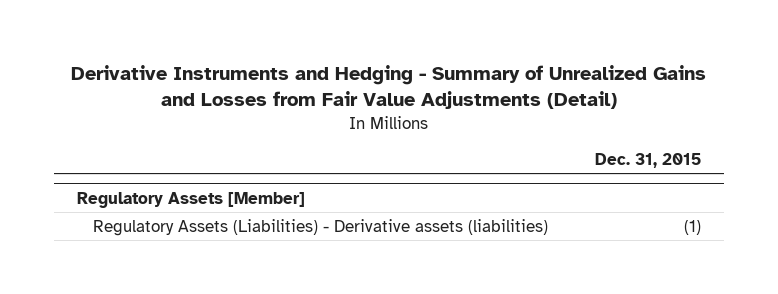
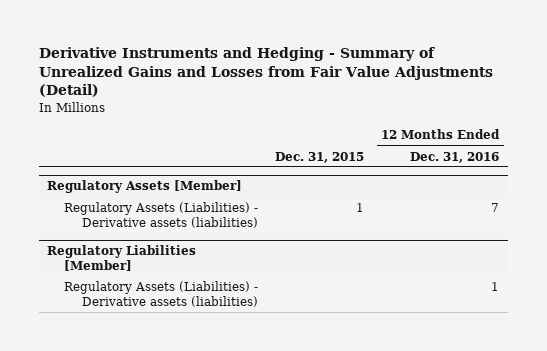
- | Dec. 31, 2015
+ | Dec. 31, 2015 | 12 Months Ended Dec. 31, 2016
@ Regulatory Assets [Member]
- Regulatory Assets (Liabilities) - Derivative assets (liabilities) | (1)
+ Regulatory Assets (Liabilities) - Derivative assets (liabilities) | 1 | 7
+ Regulatory Liabilities [Member]
+ Regulatory Assets (Liabilities) - Derivative assets (liabilities) | | 1

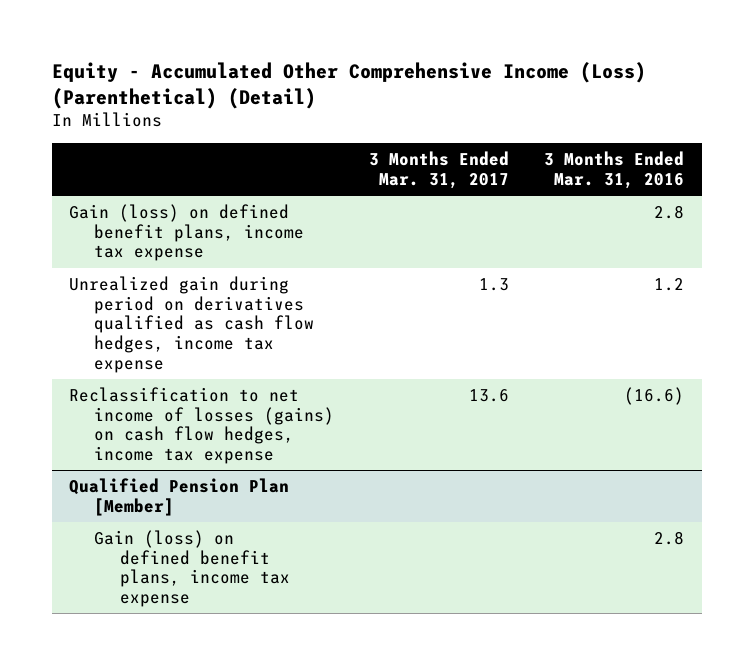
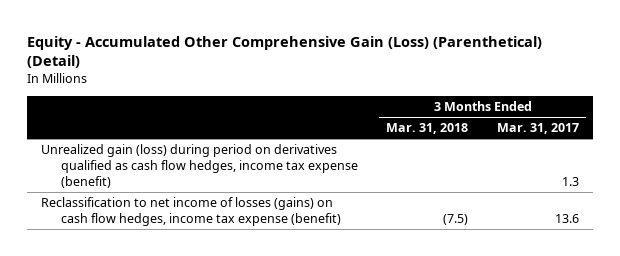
- Equity - Accumulated Other Comprehensive Income (Loss) (Parenthetical) (Detail)
+ Equity - Accumulated Other Comprehensive Gain (Loss) (Parenthetical) (Detail)
- | 3 Months Ended Mar. 31, 2017 | 3 Months Ended Mar. 31, 2016
+ | 3 Months Ended Mar. 31, 2018 | 3 Months Ended Mar. 31, 2017
- Gain (loss) on defined benefit plans, income tax expense | | 2.8
- Unrealized gain during period on derivatives qualified as cash flow hedges, income tax expense | 1.3 | 1.2
- Reclassification to net income of losses (gains) on cash flow hedges, income tax expense | 13.6 | (16.6)
- Qualified Pension Plan [Member]
- Gain (loss) on defined benefit plans, income tax expense | | 2.8
+ Unrealized gain (loss) during period on derivatives qualified as cash flow hedges, income tax expense (benefit) | | 1.3
+ Reclassification to net income of losses (gains) on cash flow hedges, income tax expense (benefit) | (7.5) | 13.6

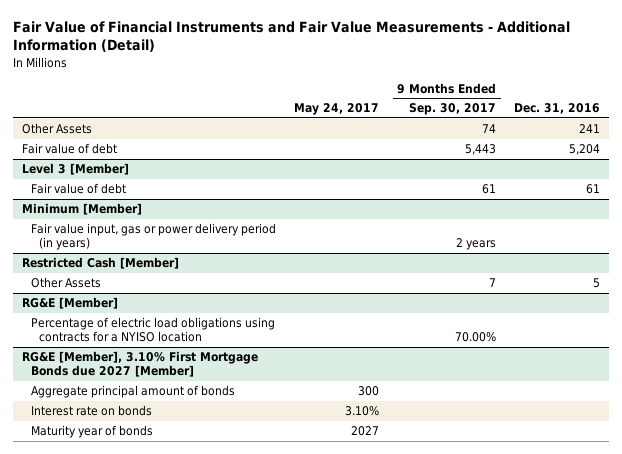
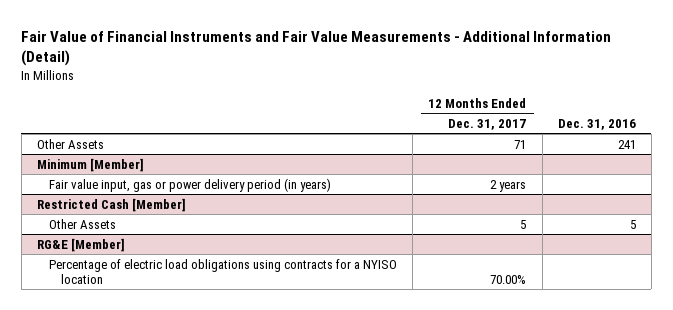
- | May 24, 2017 | 9 Months Ended Sep. 30, 2017 | Dec. 31, 2016
+ | 12 Months Ended Dec. 31, 2017 | Dec. 31, 2016
- Fair value of debt | | 5,443 | 5,204
- Level 3 [Member]
- Fair value of debt | | 61 | 61
- RG&E [Member], 3.10% First Mortgage Bonds due 2027 [Member]
- Aggregate principal amount of bonds | 300 | |
- Interest rate on bonds | 3.10% | |
- Maturity year of bonds | 2027 | |

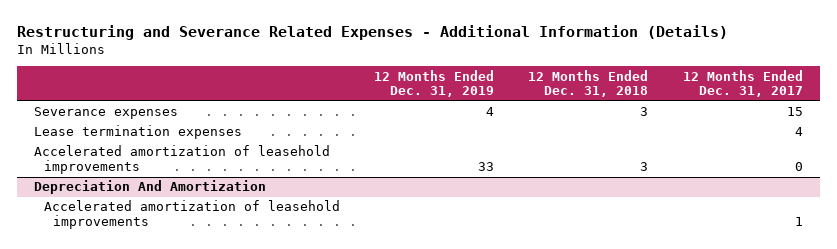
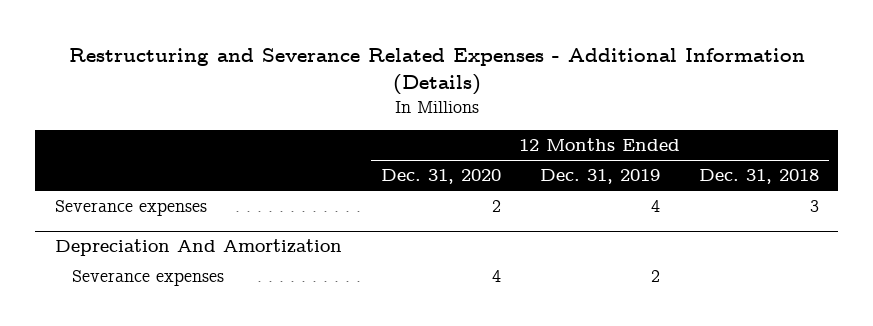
- | 12 Months Ended Dec. 31, 2019 | 12 Months Ended Dec. 31, 2018 | 12 Months Ended Dec. 31, 2017
+ | 12 Months Ended Dec. 31, 2020 | 12 Months Ended Dec. 31, 2019 | 12 Months Ended Dec. 31, 2018
- Lease termination expenses | | | 4
- Accelerated amortization of leasehold improvements | 33 | 3 | 0
@ Depreciation And Amortization
- Accelerated amortization of leasehold improvements | | | 1
+ Severance expenses | 4 | 2 |

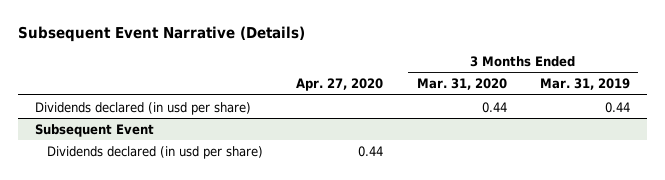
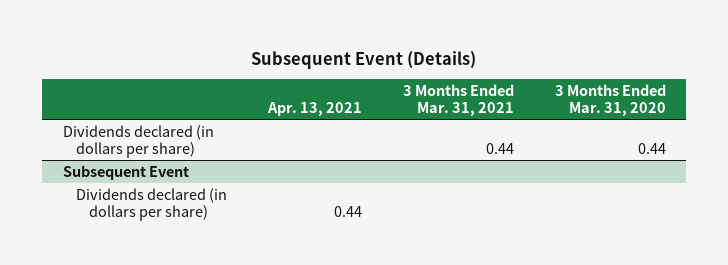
- Subsequent Event Narrative (Details)
+ Subsequent Event (Details)
- | Apr. 27, 2020 | 3 Months Ended Mar. 31, 2020 | 3 Months Ended Mar. 31, 2019
+ | Apr. 13, 2021 | 3 Months Ended Mar. 31, 2021 | 3 Months Ended Mar. 31, 2020
- Dividends declared (in usd per share) | | 0.44 | 0.44
+ Dividends declared (in dollars per share) | | 0.44 | 0.44
@ Subsequent Event
- Dividends declared (in usd per share) | 0.44 | |
+ Dividends declared (in dollars per share) | 0.44 | |

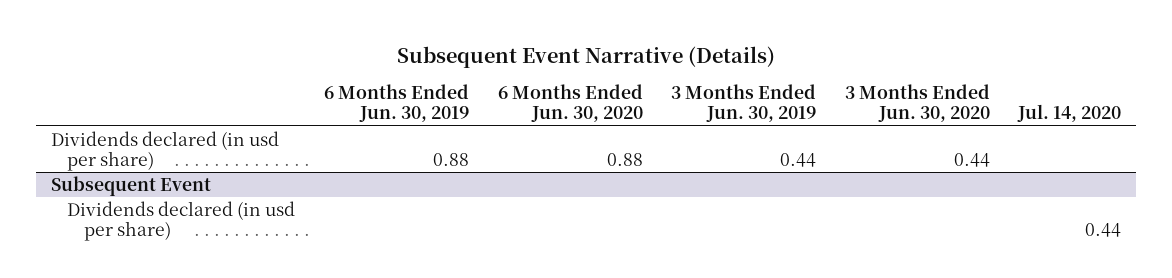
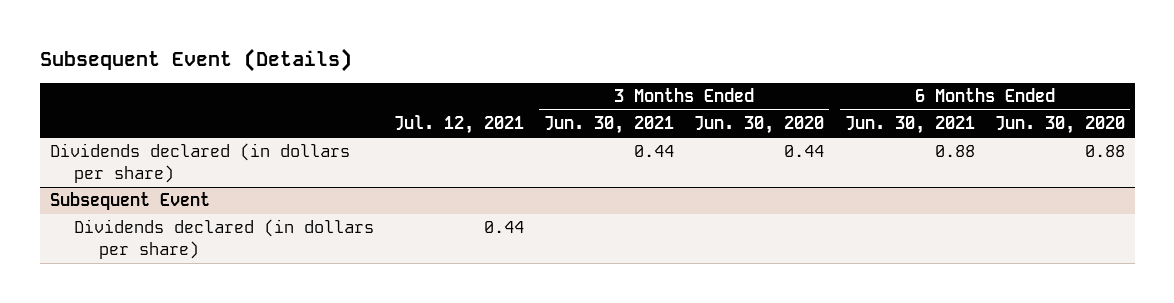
- Subsequent Event Narrative (Details)
+ Subsequent Event (Details)
- | 6 Months Ended Jun. 30, 2019 | 6 Months Ended Jun. 30, 2020 | 3 Months Ended Jun. 30, 2019 | 3 Months Ended Jun. 30, 2020 | Jul. 14, 2020
+ | Jul. 12, 2021 | 3 Months Ended Jun. 30, 2021 | 3 Months Ended Jun. 30, 2020 | 6 Months Ended Jun. 30, 2021 | 6 Months Ended Jun. 30, 2020
- Dividends declared (in usd per share) | 0.88 | 0.88 | 0.44 | 0.44 |
+ Dividends declared (in dollars per share) | | 0.44 | 0.44 | 0.88 | 0.88
@ Subsequent Event
- Dividends declared (in usd per share) | | | | | 0.44
+ Dividends declared (in dollars per share) | 0.44 | | | |

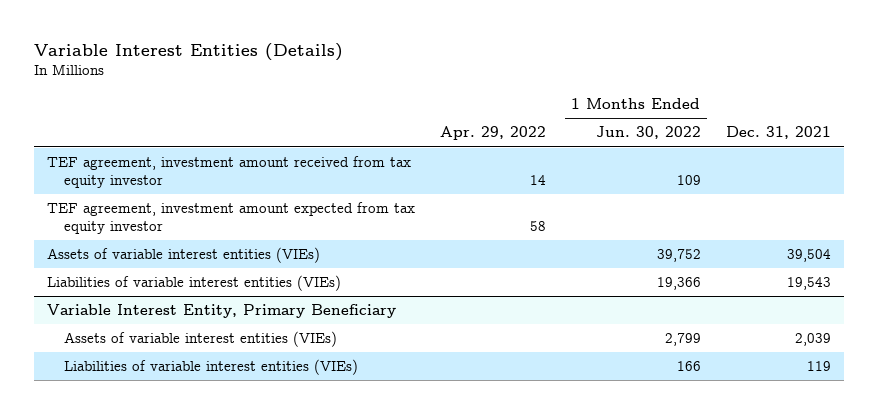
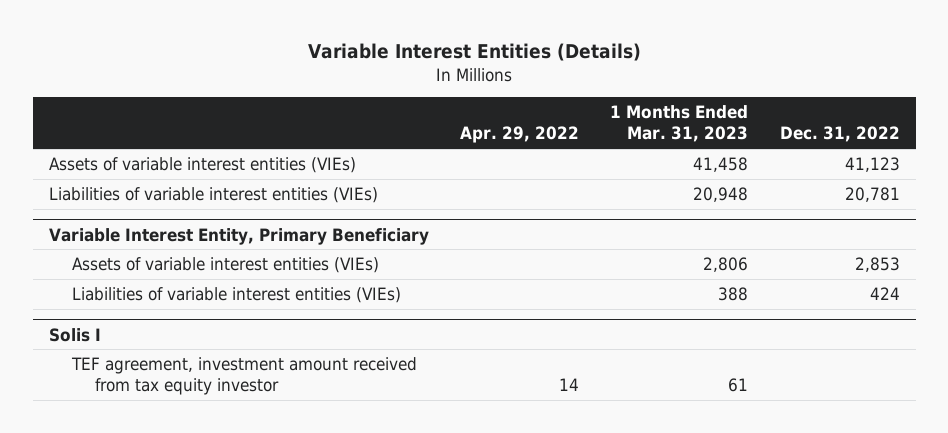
- | Apr. 29, 2022 | 1 Months Ended Jun. 30, 2022 | Dec. 31, 2021
+ | Apr. 29, 2022 | 1 Months Ended Mar. 31, 2023 | Dec. 31, 2022
- TEF agreement, investment amount received from tax equity investor | 14 | 109 |
- TEF agreement, investment amount expected from tax equity investor | 58 | |
+ Solis I
+ TEF agreement, investment amount received from tax equity investor | 14 | 61 |

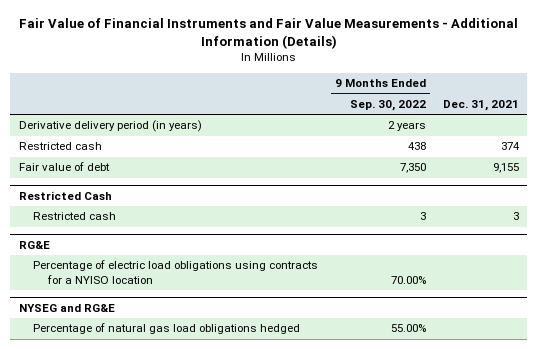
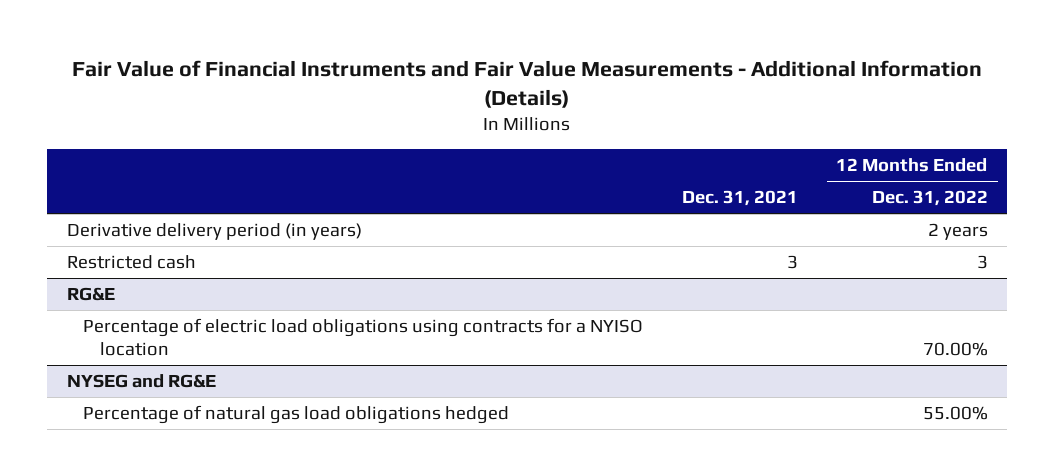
- | 9 Months Ended Sep. 30, 2022 | Dec. 31, 2021
+ | Dec. 31, 2021 | 12 Months Ended Dec. 31, 2022
- Restricted cash | 438 | 374
- Fair value of debt | 7,350 | 9,155
- Restricted Cash
- Restricted cash | 3 | 3
+ Restricted cash | 3 | 3

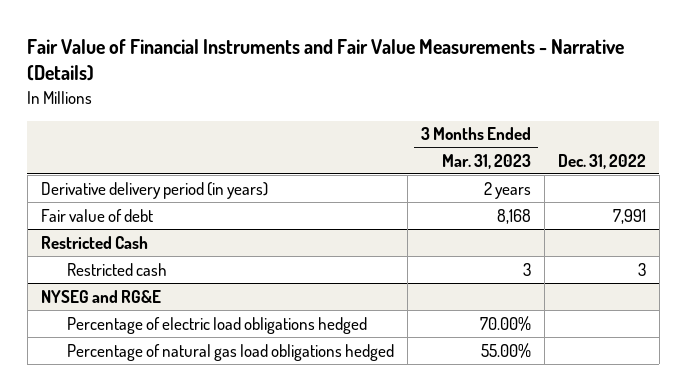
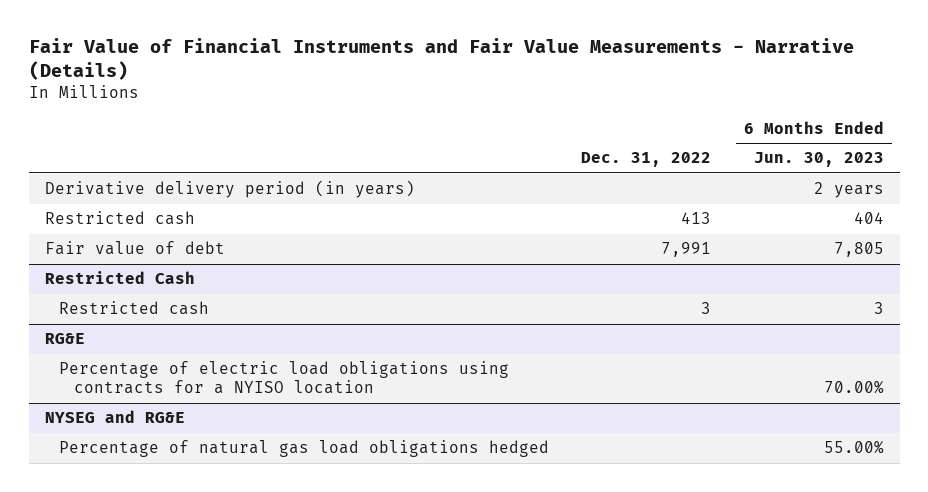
- | 3 Months Ended Mar. 31, 2023 | Dec. 31, 2022
+ | Dec. 31, 2022 | 6 Months Ended Jun. 30, 2023
+ Restricted cash | 413 | 404
+ RG&E
+ Percentage of electric load obligations using contracts for a NYISO location | | 70.00%
@ NYSEG and RG&E
- Percentage of electric load obligations hedged | 70.00% |

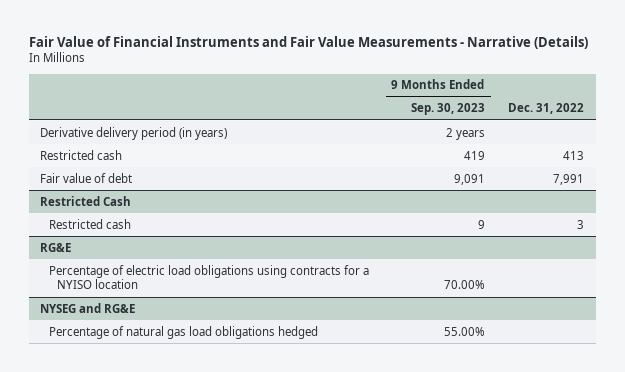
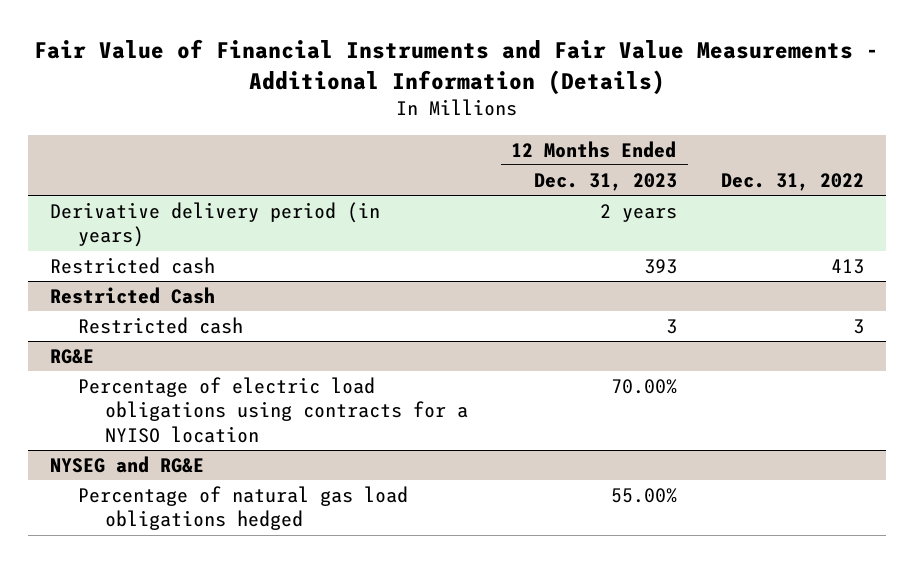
- Fair Value of Financial Instruments and Fair Value Measurements - Narrative (Details)
+ Fair Value of Financial Instruments and Fair Value Measurements - Additional Information (Details)
- | 9 Months Ended Sep. 30, 2023 | Dec. 31, 2022
+ | 12 Months Ended Dec. 31, 2023 | Dec. 31, 2022
- Fair value of debt | 9,091 | 7,991

